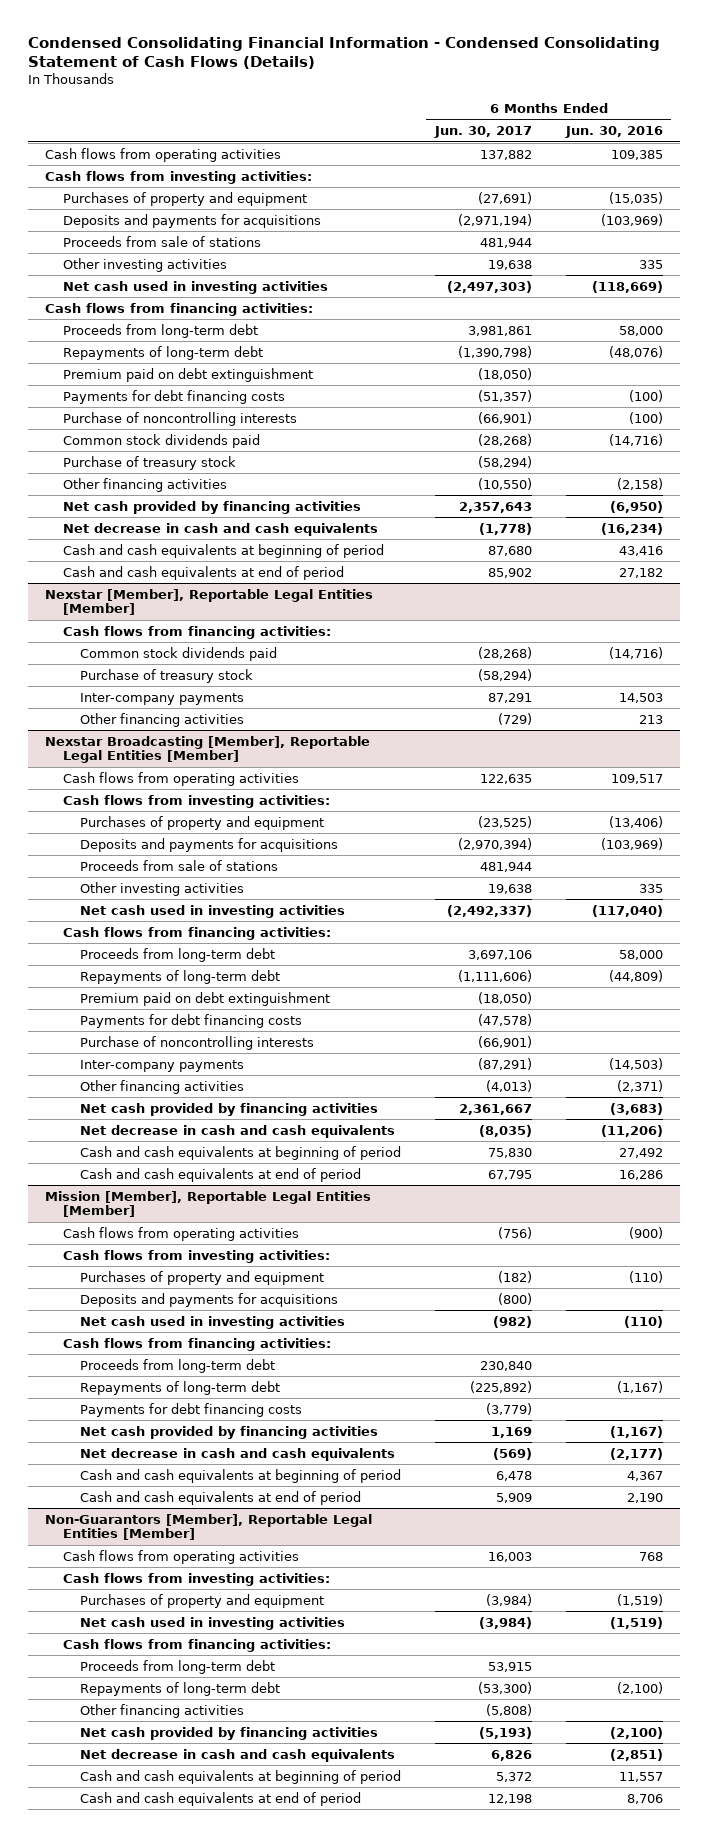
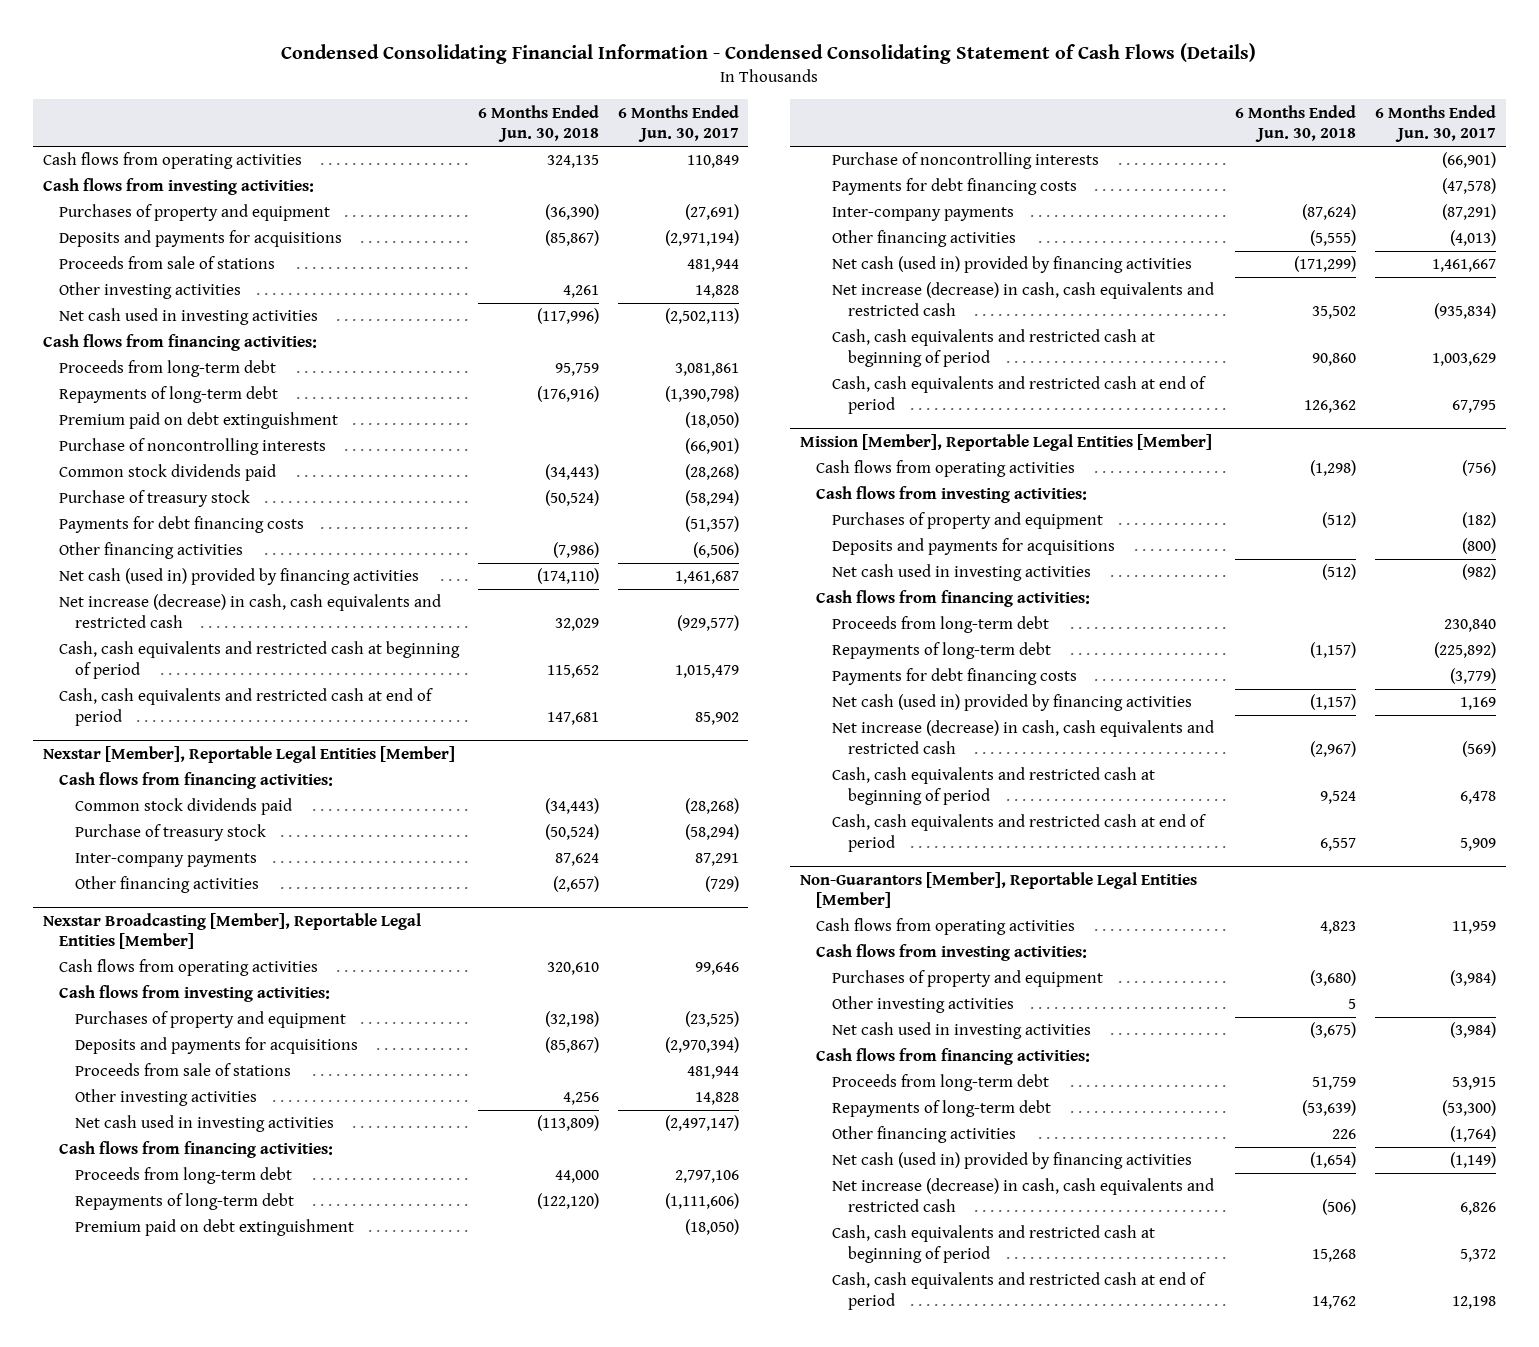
- | 6 Months Ended Jun. 30, 2017 | 6 Months Ended Jun. 30, 2016
+ | 6 Months Ended Jun. 30, 2018 | 6 Months Ended Jun. 30, 2017
- Cash flows from operating activities | 137,882 | 109,385
+ Cash flows from operating activities | 324,135 | 110,849
- Other investing activities | 19,638 | 335
- Net cash used in investing activities | (2,497,303) | (118,669)
+ Other investing activities | 4,261 | 14,828
+ Net cash used in investing activities | (117,996) | (2,502,113)
- Proceeds from long-term debt | 3,981,861 | 58,000
+ Proceeds from long-term debt | 95,759 | 3,081,861
- Other financing activities | (10,550) | (2,158)
- Net cash provided by financing activities | 2,357,643 | (6,950)
- Net decrease in cash and cash equivalents | (1,778) | (16,234)
- Cash and cash equivalents at beginning of period | 87,680 | 43,416
- Cash and cash equivalents at end of period | 85,902 | 27,182
moved down: Payments for debt financing costs | | (51,357)
+ Other financing activities | (7,986) | (6,506)
+ Net cash (used in) provided by financing activities | (174,110) | 1,461,687
+ Net increase (decrease) in cash, cash equivalents and restricted cash | 32,029 | (929,577)
+ Cash, cash equivalents and restricted cash at beginning of period | 115,652 | 1,015,479
+ Cash, cash equivalents and restricted cash at end of period | 147,681 | 85,902
@ Nexstar Broadcasting [Member], Reportable Legal Entities [Member]
- Cash flows from operating activities | 122,635 | 109,517
+ Cash flows from operating activities | 320,610 | 99,646
- Other investing activities | 19,638 | 335
- Net cash used in investing activities | (2,492,337) | (117,040)
+ Other investing activities | 4,256 | 14,828
+ Net cash used in investing activities | (113,809) | (2,497,147)
- Proceeds from long-term debt | 3,697,106 | 58,000
+ Proceeds from long-term debt | 44,000 | 2,797,106
moved down: Payments for debt financing costs | | (47,578)
- Net cash provided by financing activities | 2,361,667 | (3,683)
- Net decrease in cash and cash equivalents | (8,035) | (11,206)
- Cash and cash equivalents at beginning of period | 75,830 | 27,492
- Cash and cash equivalents at end of period | 67,795 | 16,286
+ Net cash (used in) provided by financing activities | (171,299) | 1,461,667
+ Net increase (decrease) in cash, cash equivalents and restricted cash | 35,502 | (935,834)
+ Cash, cash equivalents and restricted cash at beginning of period | 90,860 | 1,003,629
+ Cash, cash equivalents and restricted cash at end of period | 126,362 | 67,795
@ Mission [Member], Reportable Legal Entities [Member]
- Net cash provided by financing activities | 1,169 | (1,167)
- Net decrease in cash and cash equivalents | (569) | (2,177)
- Cash and cash equivalents at beginning of period | 6,478 | 4,367
- Cash and cash equivalents at end of period | 5,909 | 2,190
+ Net cash (used in) provided by financing activities | (1,157) | 1,169
+ Net increase (decrease) in cash, cash equivalents and restricted cash | (2,967) | (569)
+ Cash, cash equivalents and restricted cash at beginning of period | 9,524 | 6,478
+ Cash, cash equivalents and restricted cash at end of period | 6,557 | 5,909
@ Non-Guarantors [Member], Reportable Legal Entities [Member]
- Cash flows from operating activities | 16,003 | 768
+ Cash flows from operating activities | 4,823 | 11,959
+ Other investing activities | 5 |
- Other financing activities | (5,808) |
- Net cash provided by financing activities | (5,193) | (2,100)
- Net decrease in cash and cash equivalents | 6,826 | (2,851)
- Cash and cash equivalents at beginning of period | 5,372 | 11,557
- Cash and cash equivalents at end of period | 12,198 | 8,706
+ Other financing activities | 226 | (1,764)
+ Net cash (used in) provided by financing activities | (1,654) | (1,149)
+ Net increase (decrease) in cash, cash equivalents and restricted cash | (506) | 6,826
+ Cash, cash equivalents and restricted cash at beginning of period | 15,268 | 5,372
+ Cash, cash equivalents and restricted cash at end of period | 14,762 | 12,198

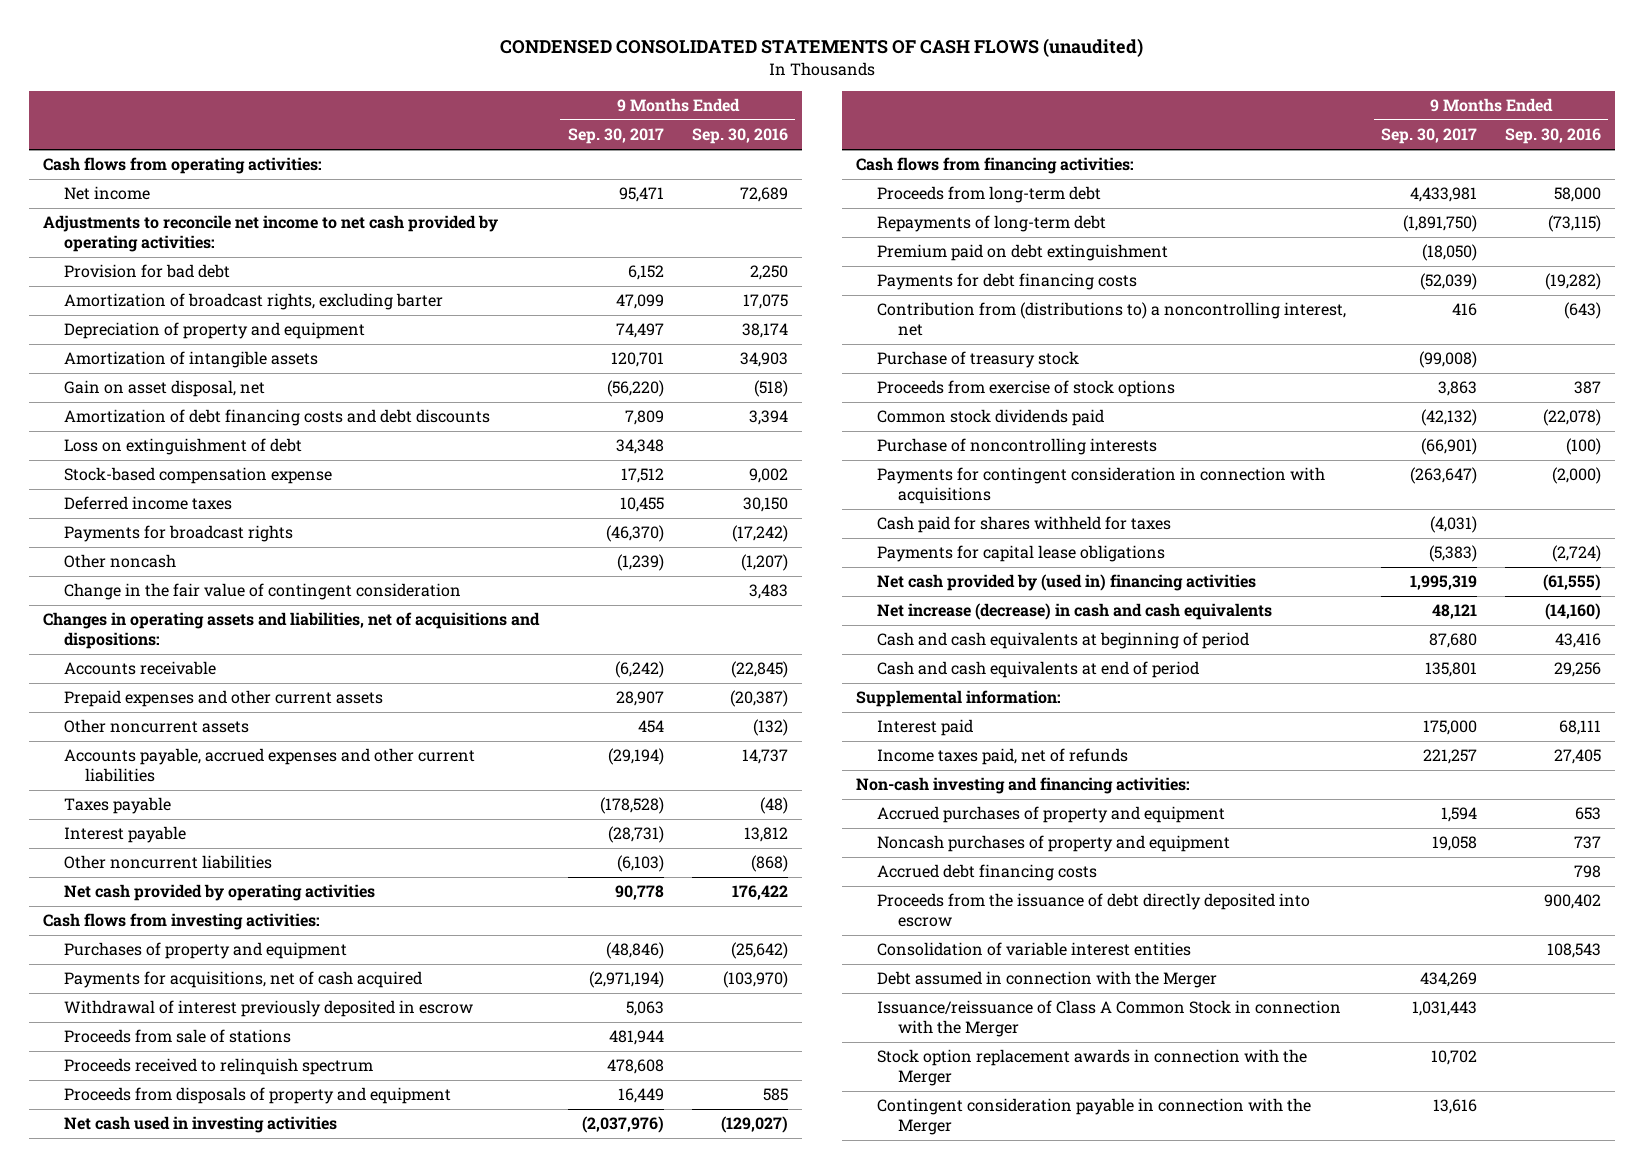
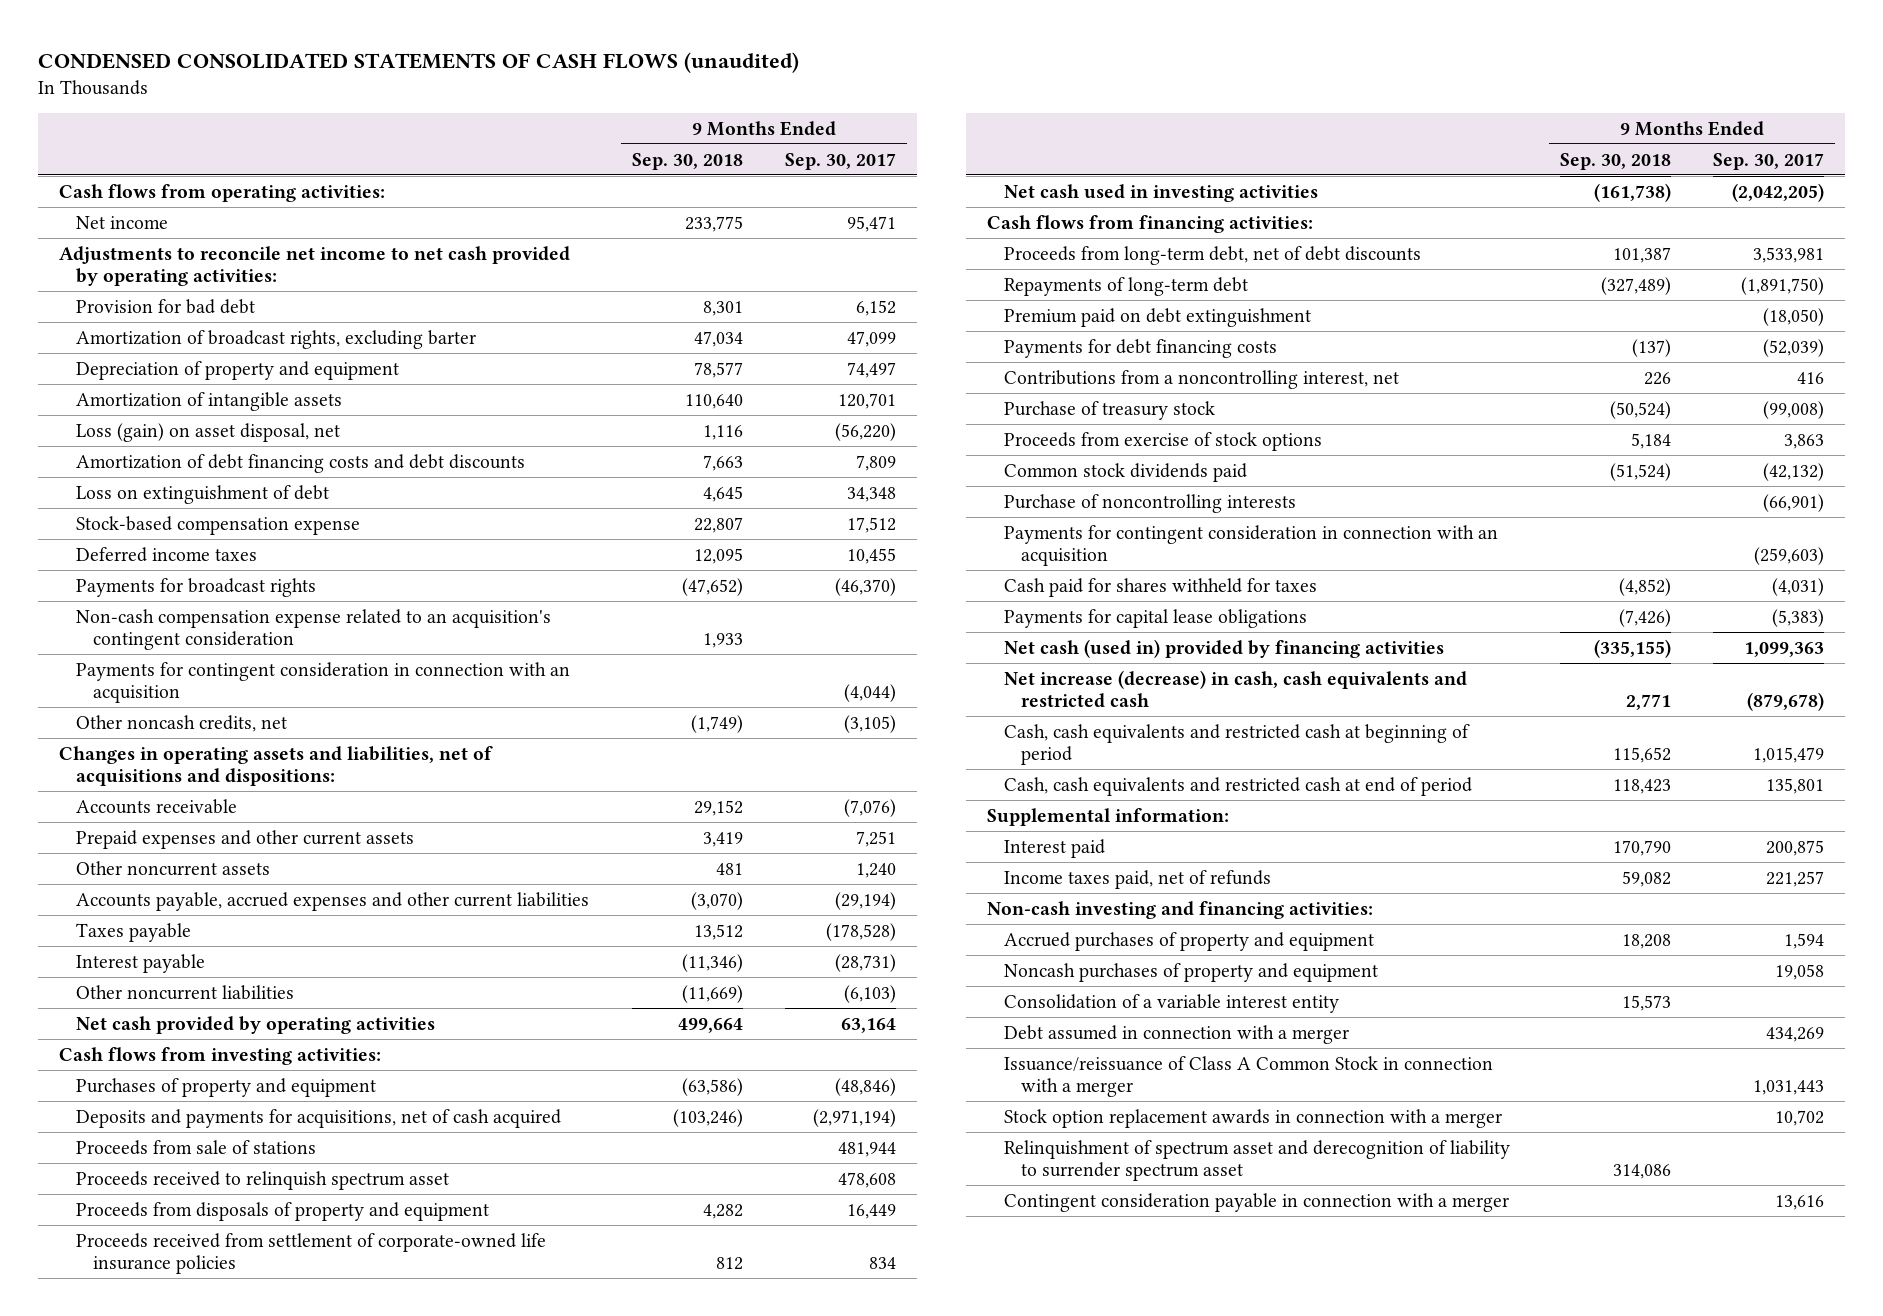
- | 9 Months Ended Sep. 30, 2017 | 9 Months Ended Sep. 30, 2016
+ | 9 Months Ended Sep. 30, 2018 | 9 Months Ended Sep. 30, 2017
- Gain on asset disposal, net | (56,220) | (518)
+ Loss (gain) on asset disposal, net | 1,116 | (56,220)
- Other noncash | (1,239) | (1,207)
- Change in the fair value of contingent consideration | | 3,483
+ Non-cash compensation expense related to an acquisition's contingent consideration | 1,933 |
+ Payments for contingent consideration in connection with an acquisition | | (4,044)
+ Other noncash credits, net | (1,749) | (3,105)
- Accounts receivable | (6,242) | (22,845)
- Prepaid expenses and other current assets | 28,907 | (20,387)
- Other noncurrent assets | 454 | (132)
+ Accounts receivable | 29,152 | (7,076)
+ Prepaid expenses and other current assets | 3,419 | 7,251
+ Other noncurrent assets | 481 | 1,240
- Net cash provided by operating activities | 90,778 | 176,422
+ Net cash provided by operating activities | 499,664 | 63,164
- Payments for acquisitions, net of cash acquired | (2,971,194) | (103,970)
- Withdrawal of interest previously deposited in escrow | 5,063 |
+ Deposits and payments for acquisitions, net of cash acquired | (103,246) | (2,971,194)
- Proceeds received to relinquish spectrum | 478,608 |
+ Proceeds received to relinquish spectrum asset | | 478,608
- Net cash used in investing activities | (2,037,976) | (129,027)
+ Proceeds received from settlement of corporate-owned life insurance policies | 812 | 834
+ Net cash used in investing activities | (161,738) | (2,042,205)
- Proceeds from long-term debt | 4,433,981 | 58,000
+ Proceeds from long-term debt, net of debt discounts | 101,387 | 3,533,981
- Contribution from (distributions to) a noncontrolling interest, net | 416 | (643)
+ Contributions from a noncontrolling interest, net | 226 | 416
- Payments for contingent consideration in connection with acquisitions | (263,647) | (2,000)
+ Payments for contingent consideration in connection with an acquisition | | (259,603)
- Net cash provided by (used in) financing activities | 1,995,319 | (61,555)
- Net increase (decrease) in cash and cash equivalents | 48,121 | (14,160)
- Cash and cash equivalents at beginning of period | 87,680 | 43,416
- Cash and cash equivalents at end of period | 135,801 | 29,256
+ Net cash (used in) provided by financing activities | (335,155) | 1,099,363
+ Net increase (decrease) in cash, cash equivalents and restricted cash | 2,771 | (879,678)
+ Cash, cash equivalents and restricted cash at beginning of period | 115,652 | 1,015,479
+ Cash, cash equivalents and restricted cash at end of period | 118,423 | 135,801
- Interest paid | 175,000 | 68,111
+ Interest paid | 170,790 | 200,875
- Accrued debt financing costs | | 798
- Proceeds from the issuance of debt directly deposited into escrow | | 900,402
- Consolidation of variable interest entities | | 108,543
- Debt assumed in connection with the Merger | 434,269 |
- Issuance/reissuance of Class A Common Stock in connection with the Merger | 1,031,443 |
- Stock option replacement awards in connection with the Merger | 10,702 |
- Contingent consideration payable in connection with the Merger | 13,616 |
+ Consolidation of a variable interest entity | 15,573 |
+ Debt assumed in connection with a merger | | 434,269
+ Issuance/reissuance of Class A Common Stock in connection with a merger | | 1,031,443
+ Stock option replacement awards in connection with a merger | | 10,702
+ Relinquishment of spectrum asset and derecognition of liability to surrender spectrum asset | 314,086 |
+ Contingent consideration payable in connection with a merger | | 13,616

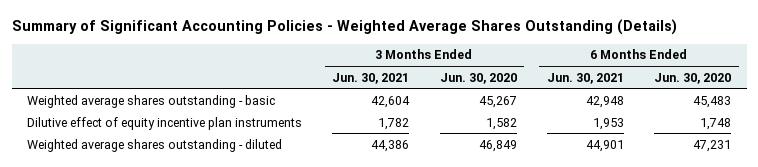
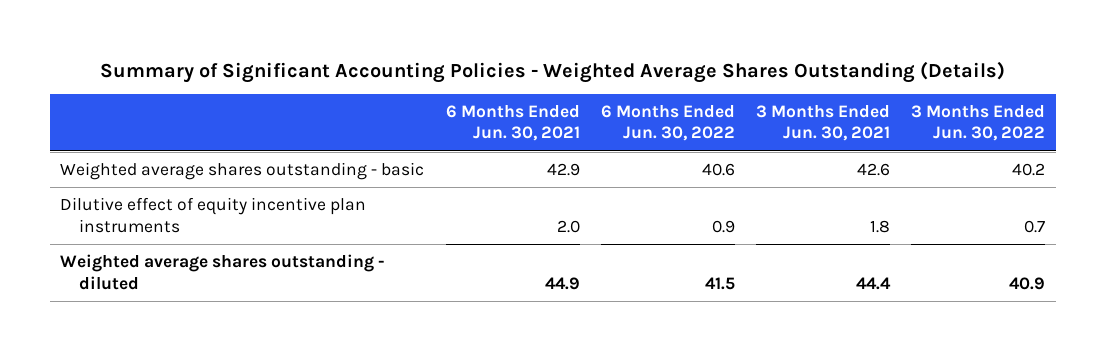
- | 3 Months Ended Jun. 30, 2021 | 3 Months Ended Jun. 30, 2020 | 6 Months Ended Jun. 30, 2021 | 6 Months Ended Jun. 30, 2020
+ | 6 Months Ended Jun. 30, 2021 | 6 Months Ended Jun. 30, 2022 | 3 Months Ended Jun. 30, 2021 | 3 Months Ended Jun. 30, 2022
- Weighted average shares outstanding - basic | 42,604 | 45,267 | 42,948 | 45,483
- Dilutive effect of equity incentive plan instruments | 1,782 | 1,582 | 1,953 | 1,748
- Weighted average shares outstanding - diluted | 44,386 | 46,849 | 44,901 | 47,231
+ Weighted average shares outstanding - basic | 42.9 | 40.6 | 42.6 | 40.2
+ Dilutive effect of equity incentive plan instruments | 2.0 | 0.9 | 1.8 | 0.7
+ Weighted average shares outstanding - diluted | 44.9 | 41.5 | 44.4 | 40.9

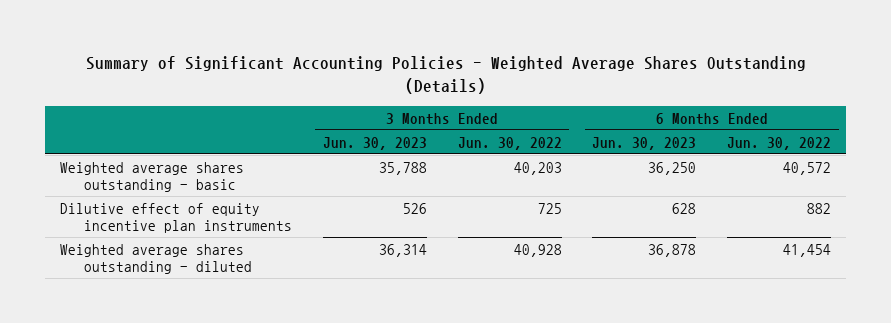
- | 6 Months Ended Jun. 30, 2021 | 6 Months Ended Jun. 30, 2022 | 3 Months Ended Jun. 30, 2021 | 3 Months Ended Jun. 30, 2022
+ | 3 Months Ended Jun. 30, 2023 | 3 Months Ended Jun. 30, 2022 | 6 Months Ended Jun. 30, 2023 | 6 Months Ended Jun. 30, 2022
- Weighted average shares outstanding - basic | 42.9 | 40.6 | 42.6 | 40.2
- Dilutive effect of equity incentive plan instruments | 2.0 | 0.9 | 1.8 | 0.7
- Weighted average shares outstanding - diluted | 44.9 | 41.5 | 44.4 | 40.9
+ Weighted average shares outstanding - basic | 35,788 | 40,203 | 36,250 | 40,572
+ Dilutive effect of equity incentive plan instruments | 526 | 725 | 628 | 882
+ Weighted average shares outstanding - diluted | 36,314 | 40,928 | 36,878 | 41,454

